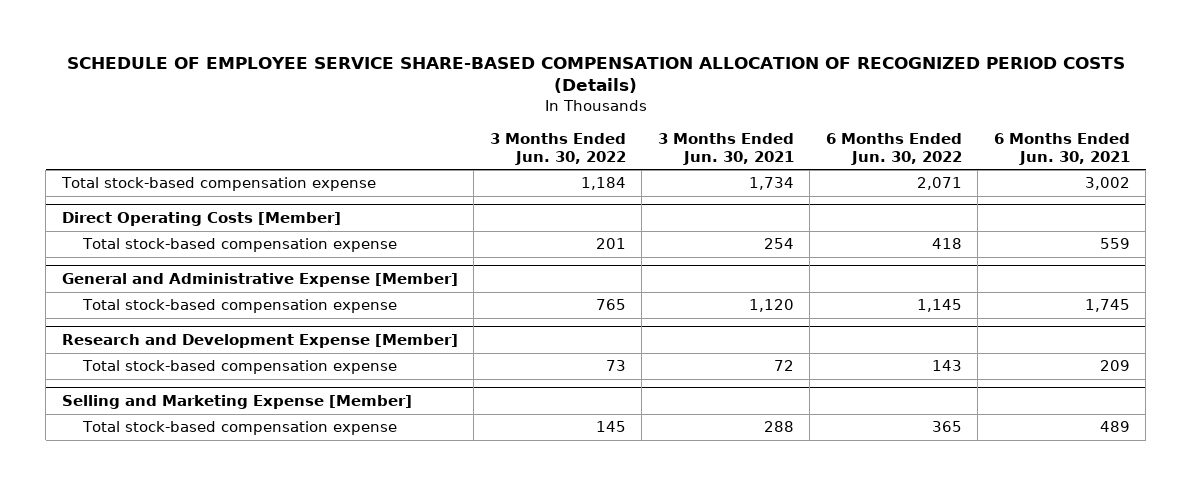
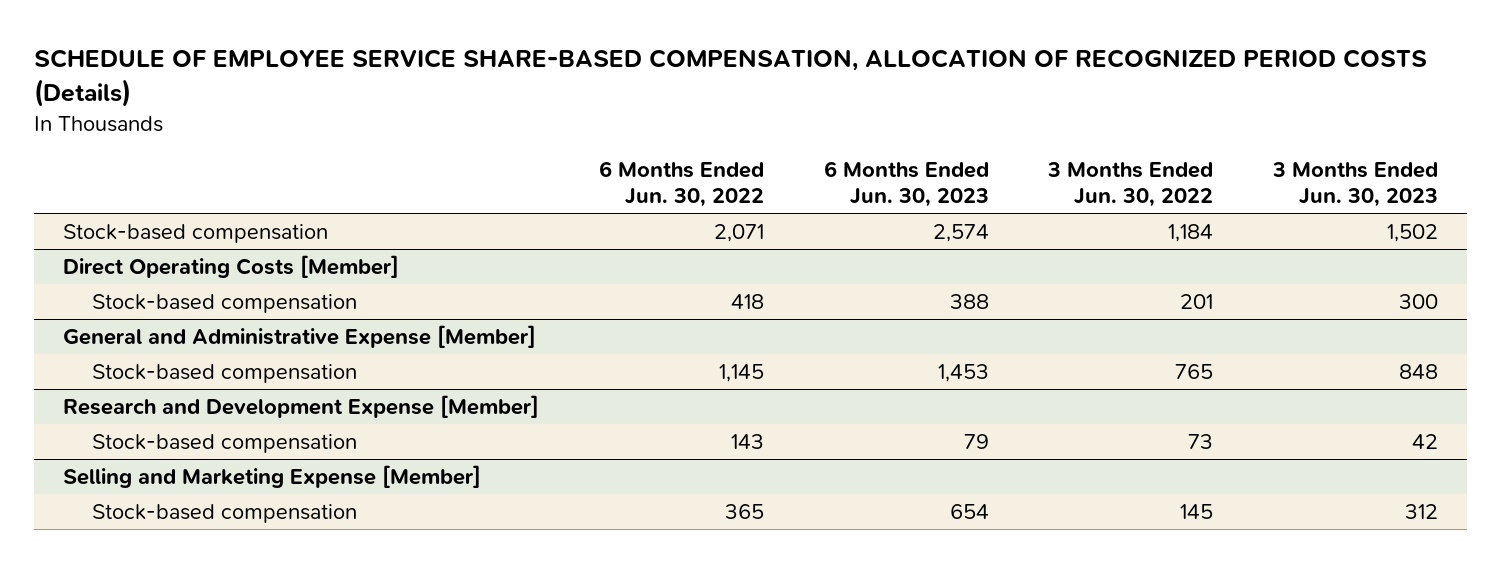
- SCHEDULE OF EMPLOYEE SERVICE SHARE-BASED COMPENSATION ALLOCATION OF RECOGNIZED PERIOD COSTS (Details)
+ SCHEDULE OF EMPLOYEE SERVICE SHARE-BASED COMPENSATION, ALLOCATION OF RECOGNIZED PERIOD COSTS (Details)
- | 3 Months Ended Jun. 30, 2022 | 3 Months Ended Jun. 30, 2021 | 6 Months Ended Jun. 30, 2022 | 6 Months Ended Jun. 30, 2021
+ | 6 Months Ended Jun. 30, 2022 | 6 Months Ended Jun. 30, 2023 | 3 Months Ended Jun. 30, 2022 | 3 Months Ended Jun. 30, 2023
- Total stock-based compensation expense | 1,184 | 1,734 | 2,071 | 3,002
+ Stock-based compensation | 2,071 | 2,574 | 1,184 | 1,502
@ Direct Operating Costs [Member]
- Total stock-based compensation expense | 201 | 254 | 418 | 559
+ Stock-based compensation | 418 | 388 | 201 | 300
@ General and Administrative Expense [Member]
- Total stock-based compensation expense | 765 | 1,120 | 1,145 | 1,745
+ Stock-based compensation | 1,145 | 1,453 | 765 | 848
@ Research and Development Expense [Member]
- Total stock-based compensation expense | 73 | 72 | 143 | 209
+ Stock-based compensation | 143 | 79 | 73 | 42
@ Selling and Marketing Expense [Member]
- Total stock-based compensation expense | 145 | 288 | 365 | 489
+ Stock-based compensation | 365 | 654 | 145 | 312

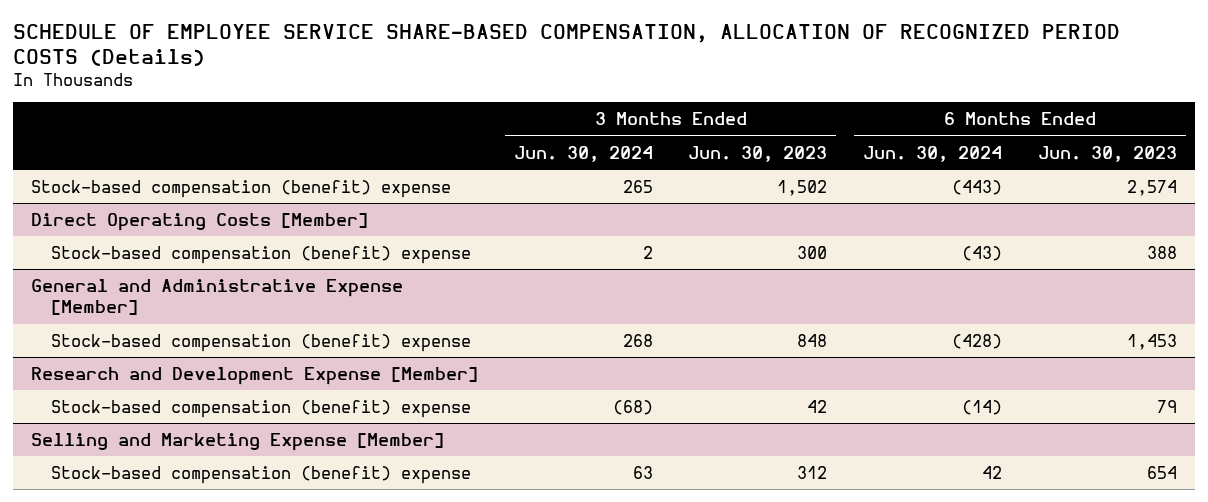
- | 6 Months Ended Jun. 30, 2022 | 6 Months Ended Jun. 30, 2023 | 3 Months Ended Jun. 30, 2022 | 3 Months Ended Jun. 30, 2023
+ | 3 Months Ended Jun. 30, 2024 | 3 Months Ended Jun. 30, 2023 | 6 Months Ended Jun. 30, 2024 | 6 Months Ended Jun. 30, 2023
- Stock-based compensation | 2,071 | 2,574 | 1,184 | 1,502
+ Stock-based compensation (benefit) expense | 265 | 1,502 | (443) | 2,574
@ Direct Operating Costs [Member]
- Stock-based compensation | 418 | 388 | 201 | 300
+ Stock-based compensation (benefit) expense | 2 | 300 | (43) | 388
@ General and Administrative Expense [Member]
- Stock-based compensation | 1,145 | 1,453 | 765 | 848
+ Stock-based compensation (benefit) expense | 268 | 848 | (428) | 1,453
@ Research and Development Expense [Member]
- Stock-based compensation | 143 | 79 | 73 | 42
+ Stock-based compensation (benefit) expense | (68) | 42 | (14) | 79
@ Selling and Marketing Expense [Member]
- Stock-based compensation | 365 | 654 | 145 | 312
+ Stock-based compensation (benefit) expense | 63 | 312 | 42 | 654

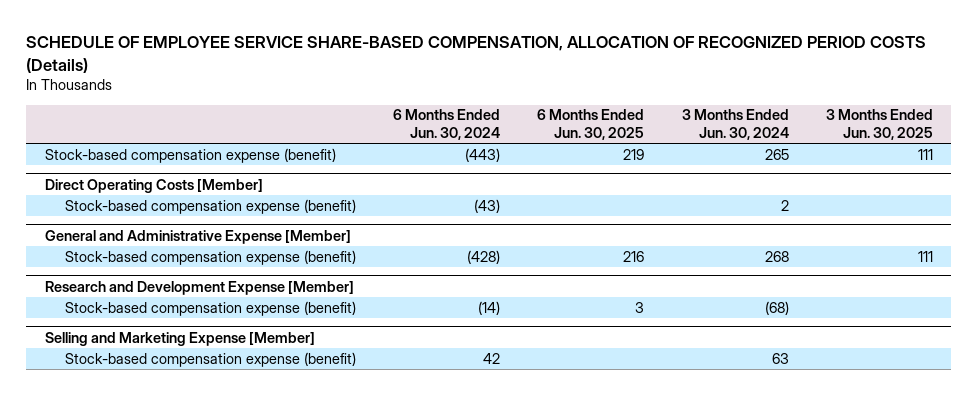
- | 3 Months Ended Jun. 30, 2024 | 3 Months Ended Jun. 30, 2023 | 6 Months Ended Jun. 30, 2024 | 6 Months Ended Jun. 30, 2023
+ | 6 Months Ended Jun. 30, 2024 | 6 Months Ended Jun. 30, 2025 | 3 Months Ended Jun. 30, 2024 | 3 Months Ended Jun. 30, 2025
- Stock-based compensation (benefit) expense | 265 | 1,502 | (443) | 2,574
+ Stock-based compensation expense (benefit) | (443) | 219 | 265 | 111
@ Direct Operating Costs [Member]
- Stock-based compensation (benefit) expense | 2 | 300 | (43) | 388
+ Stock-based compensation expense (benefit) | (43) | | 2 |
@ General and Administrative Expense [Member]
- Stock-based compensation (benefit) expense | 268 | 848 | (428) | 1,453
+ Stock-based compensation expense (benefit) | (428) | 216 | 268 | 111
@ Research and Development Expense [Member]
- Stock-based compensation (benefit) expense | (68) | 42 | (14) | 79
+ Stock-based compensation expense (benefit) | (14) | 3 | (68) |
@ Selling and Marketing Expense [Member]
- Stock-based compensation (benefit) expense | 63 | 312 | 42 | 654
+ Stock-based compensation expense (benefit) | 42 | | 63 |

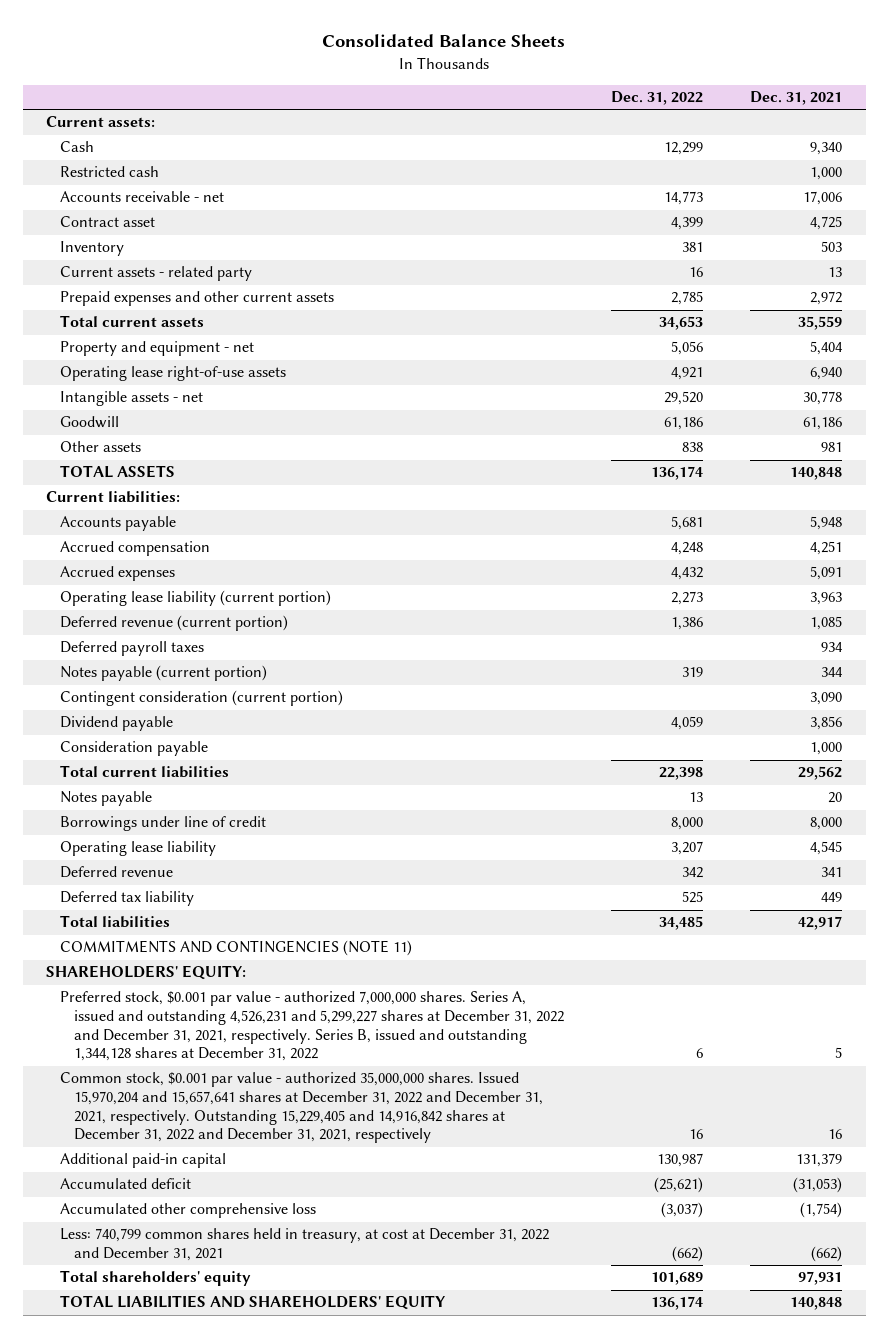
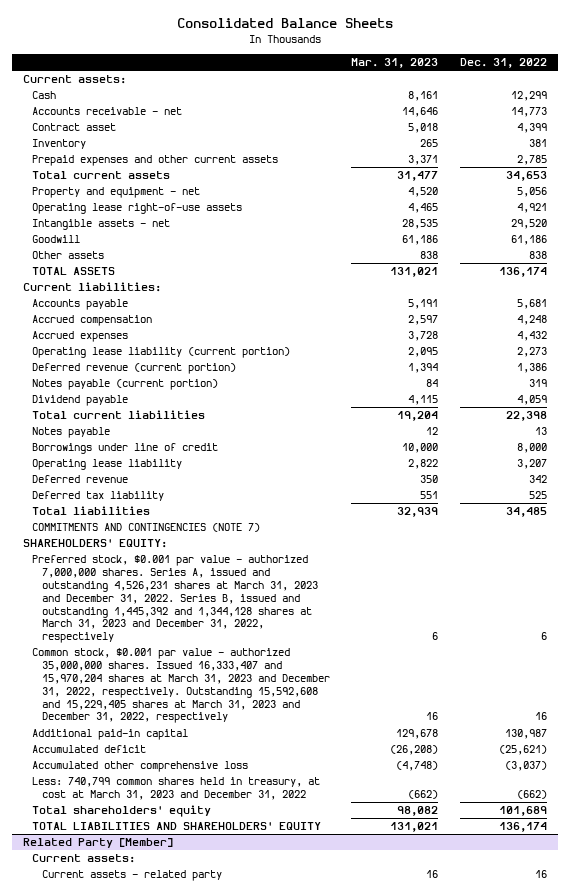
- | Dec. 31, 2022 | Dec. 31, 2021
+ | Mar. 31, 2023 | Dec. 31, 2022
- Restricted cash | | 1,000
- Current assets - related party | 16 | 13
- Deferred payroll taxes | | 934
- Contingent consideration (current portion) | | 3,090
- Consideration payable | | 1,000
- COMMITMENTS AND CONTINGENCIES (NOTE 11)
+ COMMITMENTS AND CONTINGENCIES (NOTE 7)
- Preferred stock, $0.001 par value - authorized 7,000,000 shares. Series A, issued and outstanding 4,526,231 and 5,299,227 shares at December 31, 2022 and December 31, 2021, respectively. Series B, issued and outstanding 1,344,128 shares at December 31, 2022 | 6 | 5
- Common stock, $0.001 par value - authorized 35,000,000 shares. Issued 15,970,204 and 15,657,641 shares at December 31, 2022 and December 31, 2021, respectively. Outstanding 15,229,405 and 14,916,842 shares at December 31, 2022 and December 31, 2021, respectively | 16 | 16
+ Preferred stock, $0.001 par value - authorized 7,000,000 shares. Series A, issued and outstanding 4,526,231 shares at March 31, 2023 and December 31, 2022. Series B, issued and outstanding 1,445,392 and 1,344,128 shares at March 31, 2023 and December 31, 2022, respectively | 6 | 6
+ Common stock, $0.001 par value - authorized 35,000,000 shares. Issued 16,333,407 and 15,970,204 shares at March 31, 2023 and December 31, 2022, respectively. Outstanding 15,592,608 and 15,229,405 shares at March 31, 2023 and December 31, 2022, respectively | 16 | 16
- Less: 740,799 common shares held in treasury, at cost at December 31, 2022 and December 31, 2021 | (662) | (662)
+ Less: 740,799 common shares held in treasury, at cost at March 31, 2023 and December 31, 2022 | (662) | (662)
+ Related Party [Member]
+ Current assets:
+ Current assets - related party | 16 | 16

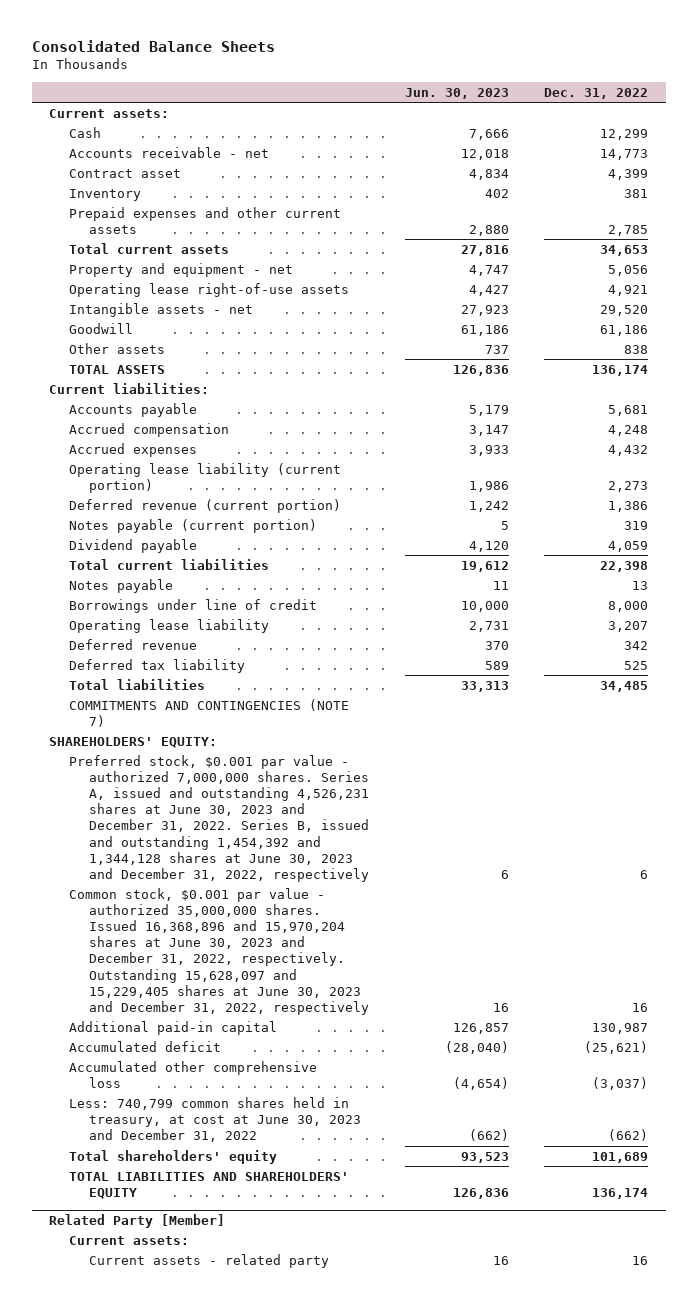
- | Mar. 31, 2023 | Dec. 31, 2022
+ | Jun. 30, 2023 | Dec. 31, 2022
- Preferred stock, $0.001 par value - authorized 7,000,000 shares. Series A, issued and outstanding 4,526,231 shares at March 31, 2023 and December 31, 2022. Series B, issued and outstanding 1,445,392 and 1,344,128 shares at March 31, 2023 and December 31, 2022, respectively | 6 | 6
- Common stock, $0.001 par value - authorized 35,000,000 shares. Issued 16,333,407 and 15,970,204 shares at March 31, 2023 and December 31, 2022, respectively. Outstanding 15,592,608 and 15,229,405 shares at March 31, 2023 and December 31, 2022, respectively | 16 | 16
+ Preferred stock, $0.001 par value - authorized 7,000,000 shares. Series A, issued and outstanding 4,526,231 shares at June 30, 2023 and December 31, 2022. Series B, issued and outstanding 1,454,392 and 1,344,128 shares at June 30, 2023 and December 31, 2022, respectively | 6 | 6
+ Common stock, $0.001 par value - authorized 35,000,000 shares. Issued 16,368,896 and 15,970,204 shares at June 30, 2023 and December 31, 2022, respectively. Outstanding 15,628,097 and 15,229,405 shares at June 30, 2023 and December 31, 2022, respectively | 16 | 16
- Less: 740,799 common shares held in treasury, at cost at March 31, 2023 and December 31, 2022 | (662) | (662)
+ Less: 740,799 common shares held in treasury, at cost at June 30, 2023 and December 31, 2022 | (662) | (662)

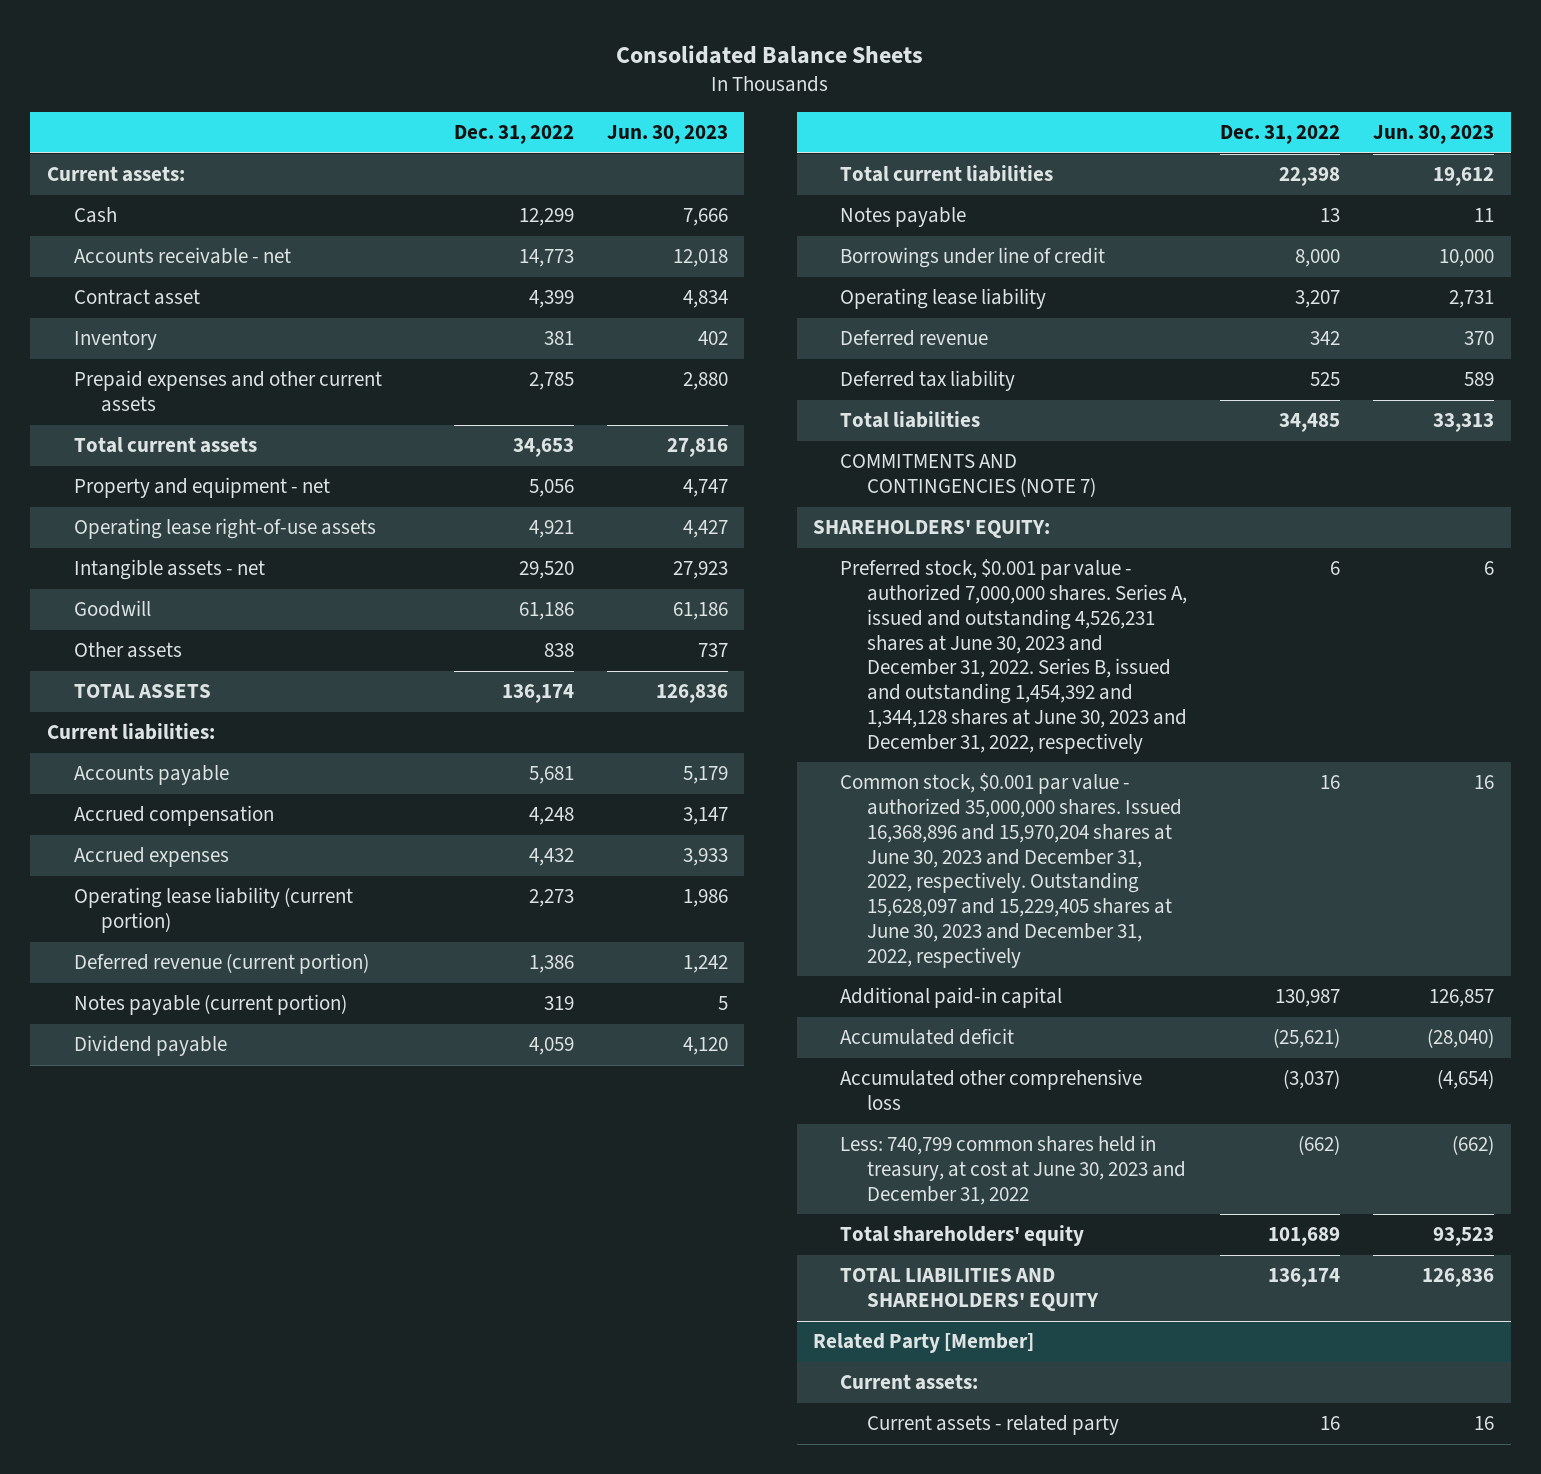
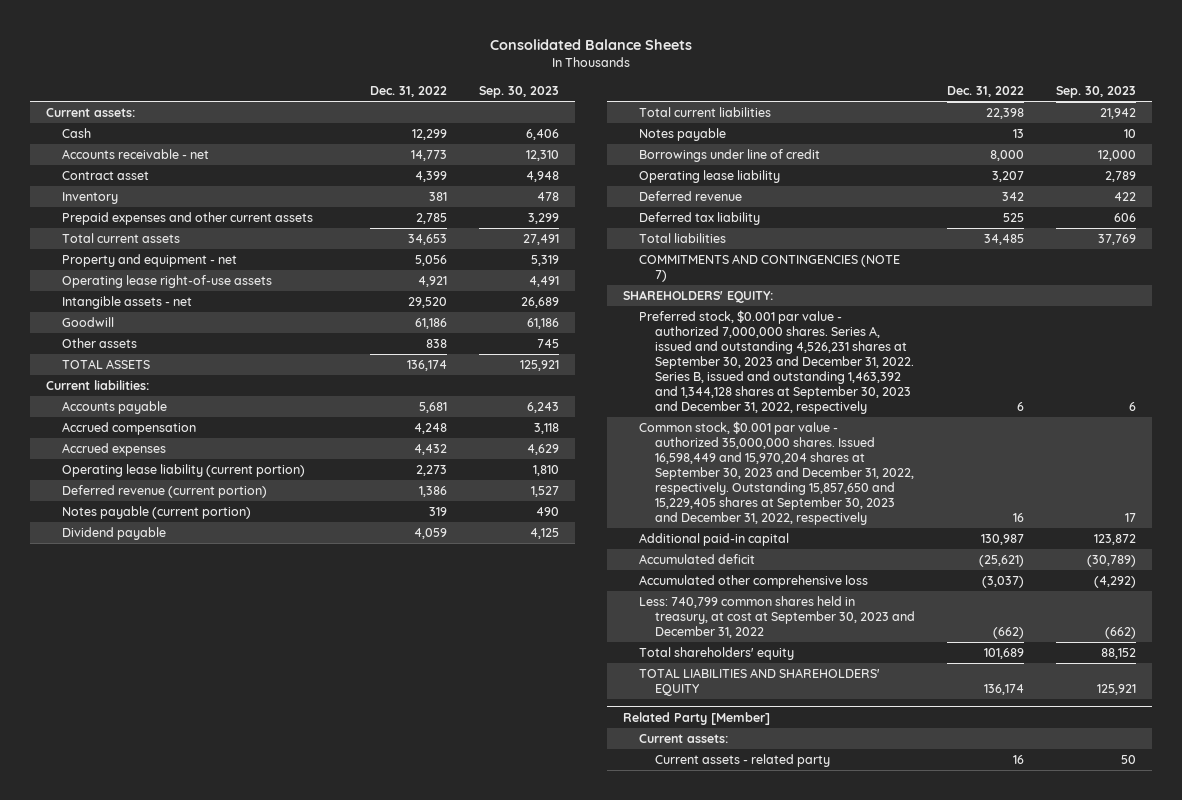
- | Dec. 31, 2022 | Jun. 30, 2023
+ | Dec. 31, 2022 | Sep. 30, 2023
- Preferred stock, $0.001 par value - authorized 7,000,000 shares. Series A, issued and outstanding 4,526,231 shares at June 30, 2023 and December 31, 2022. Series B, issued and outstanding 1,454,392 and 1,344,128 shares at June 30, 2023 and December 31, 2022, respectively | 6 | 6
- Common stock, $0.001 par value - authorized 35,000,000 shares. Issued 16,368,896 and 15,970,204 shares at June 30, 2023 and December 31, 2022, respectively. Outstanding 15,628,097 and 15,229,405 shares at June 30, 2023 and December 31, 2022, respectively | 16 | 16
+ Preferred stock, $0.001 par value - authorized 7,000,000 shares. Series A, issued and outstanding 4,526,231 shares at September 30, 2023 and December 31, 2022. Series B, issued and outstanding 1,463,392 and 1,344,128 shares at September 30, 2023 and December 31, 2022, respectively | 6 | 6
+ Common stock, $0.001 par value - authorized 35,000,000 shares. Issued 16,598,449 and 15,970,204 shares at September 30, 2023 and December 31, 2022, respectively. Outstanding 15,857,650 and 15,229,405 shares at September 30, 2023 and December 31, 2022, respectively | 16 | 17
- Less: 740,799 common shares held in treasury, at cost at June 30, 2023 and December 31, 2022 | (662) | (662)
+ Less: 740,799 common shares held in treasury, at cost at September 30, 2023 and December 31, 2022 | (662) | (662)

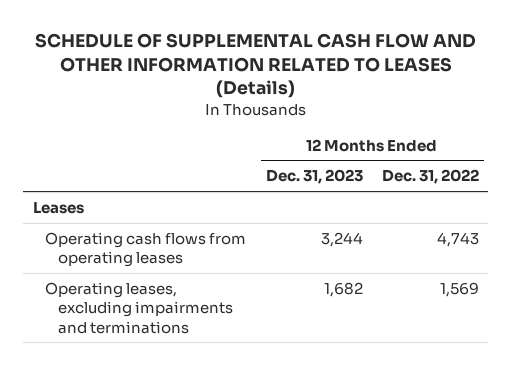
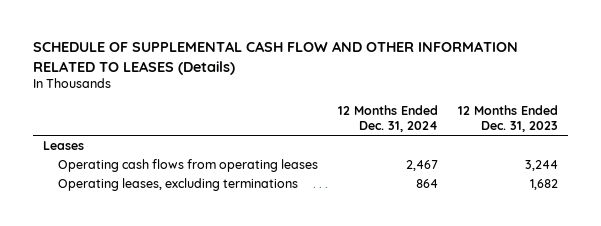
- | 12 Months Ended Dec. 31, 2023 | 12 Months Ended Dec. 31, 2022
+ | 12 Months Ended Dec. 31, 2024 | 12 Months Ended Dec. 31, 2023
- Operating leases, excluding impairments and terminations | 1,682 | 1,569
+ Operating leases, excluding terminations | 864 | 1,682

